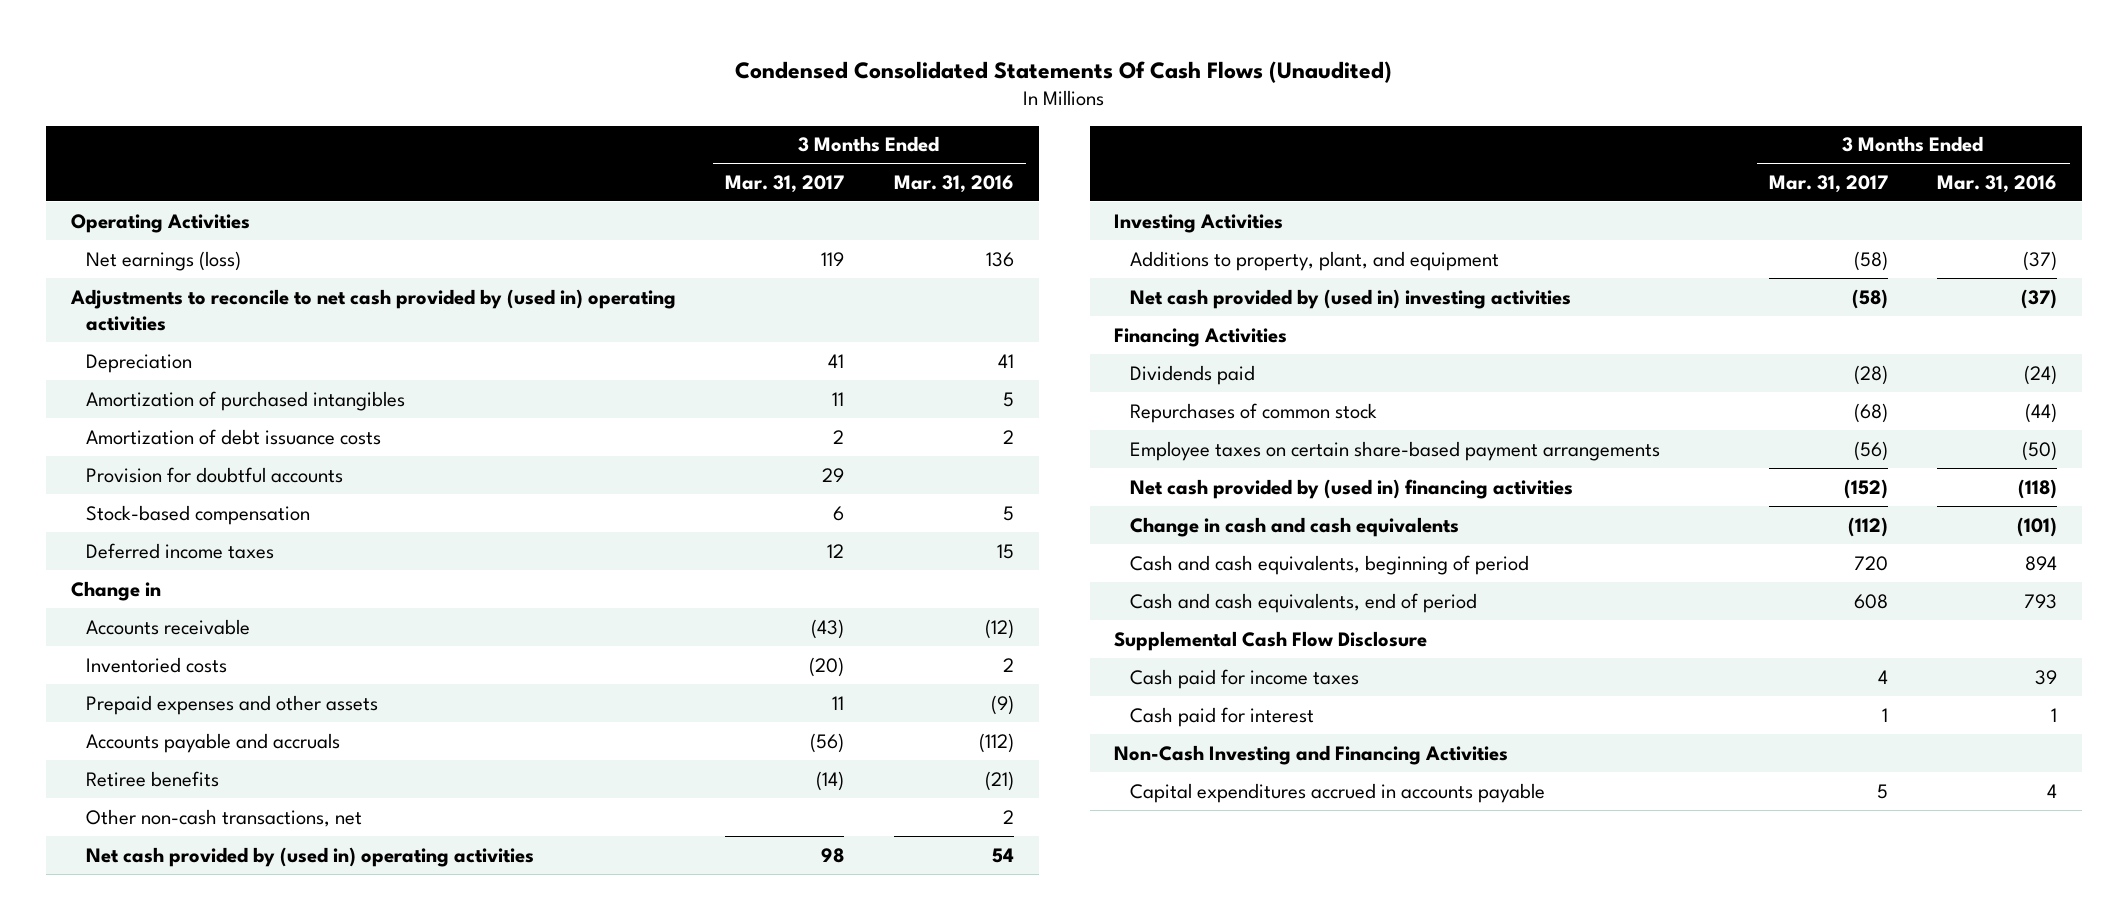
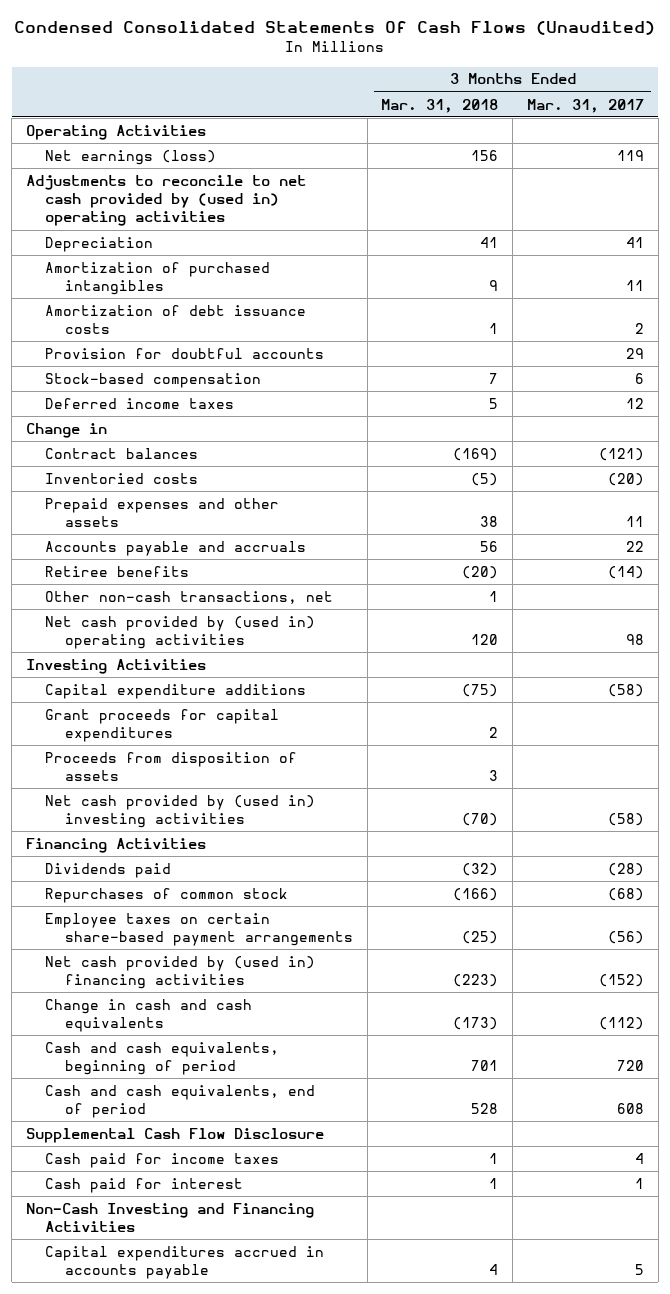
- | 3 Months Ended Mar. 31, 2017 | 3 Months Ended Mar. 31, 2016
+ | 3 Months Ended Mar. 31, 2018 | 3 Months Ended Mar. 31, 2017
- Accounts receivable | (43) | (12)
+ Contract balances | (169) | (121)
- Accounts payable and accruals | (56) | (112)
+ Accounts payable and accruals | 56 | 22
- Additions to property, plant, and equipment | (58) | (37)
+ Capital expenditure additions | (75) | (58)
+ Grant proceeds for capital expenditures | 2 |
+ Proceeds from disposition of assets | 3 |

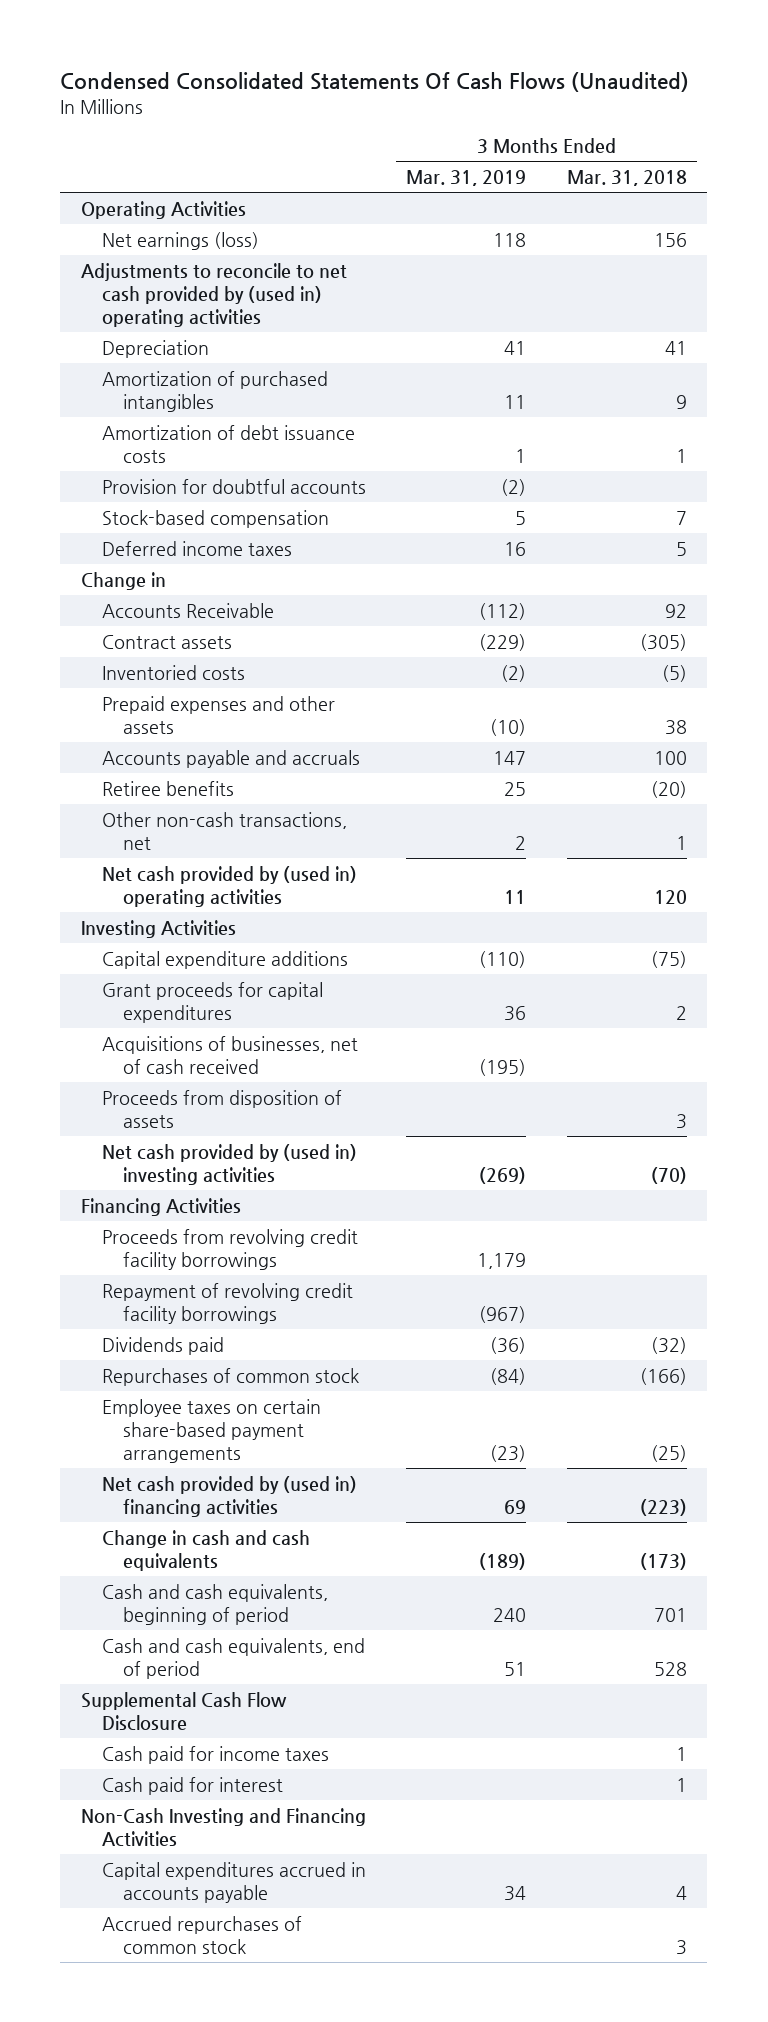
- | 3 Months Ended Mar. 31, 2018 | 3 Months Ended Mar. 31, 2017
+ | 3 Months Ended Mar. 31, 2019 | 3 Months Ended Mar. 31, 2018
- Contract balances | (169) | (121)
+ Accounts Receivable | (112) | 92
+ Contract assets | (229) | (305)
- Accounts payable and accruals | 56 | 22
+ Accounts payable and accruals | 147 | 100
+ Acquisitions of businesses, net of cash received | (195) |
+ Proceeds from revolving credit facility borrowings | 1,179 |
+ Repayment of revolving credit facility borrowings | (967) |
+ Accrued repurchases of common stock | | 3

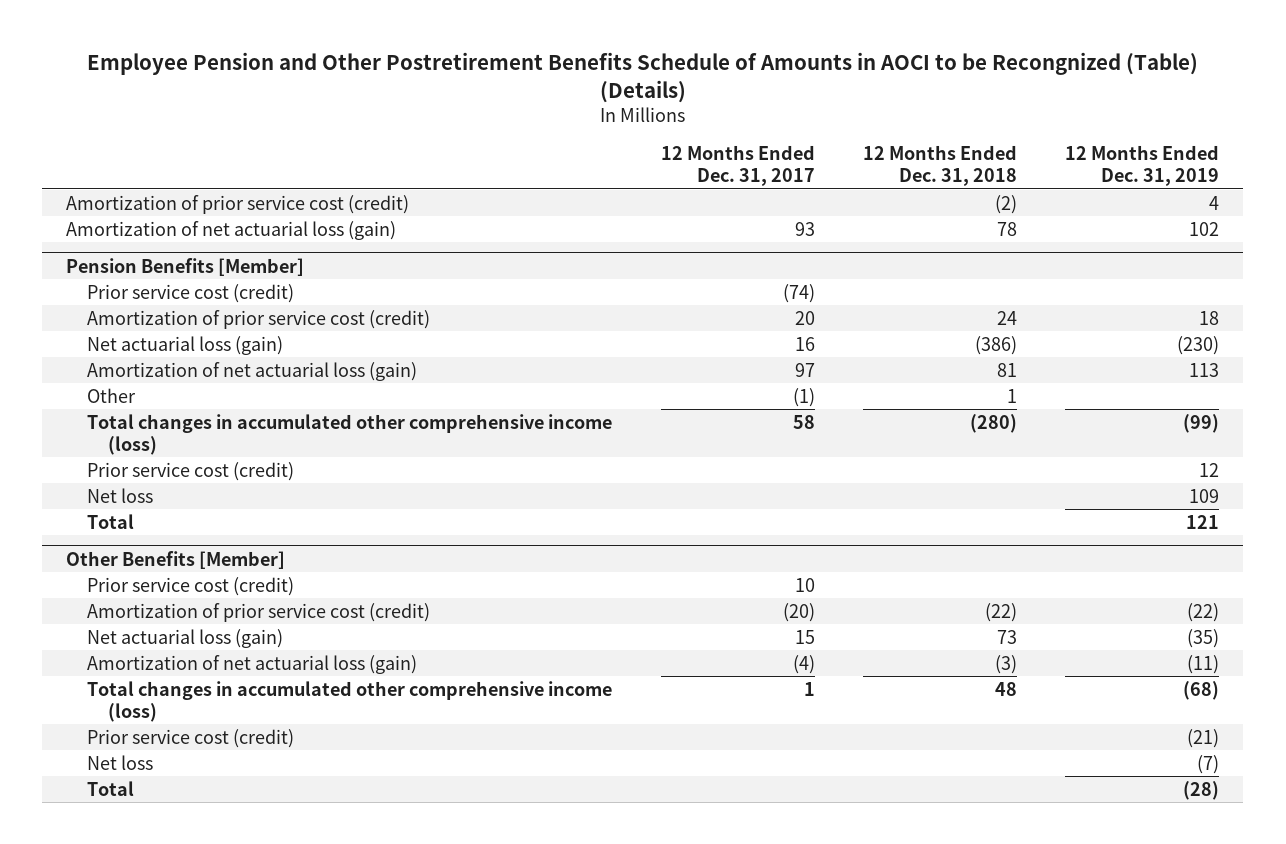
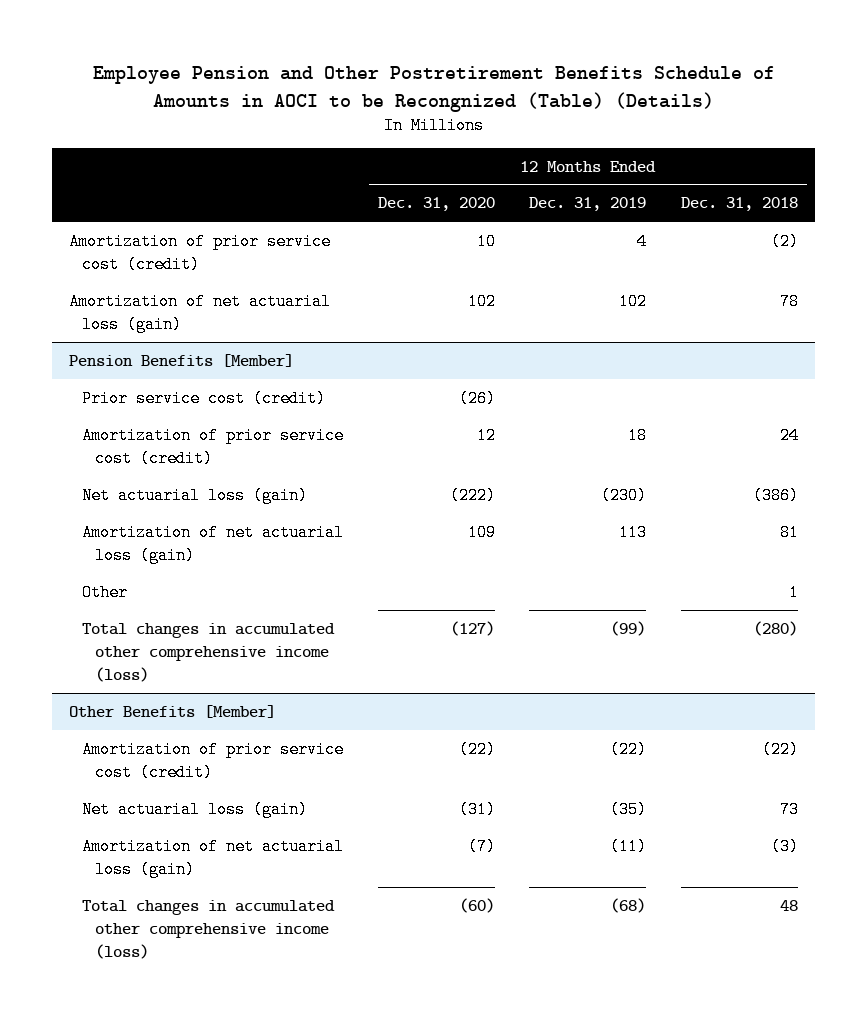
- | 12 Months Ended Dec. 31, 2017 | 12 Months Ended Dec. 31, 2018 | 12 Months Ended Dec. 31, 2019
+ | 12 Months Ended Dec. 31, 2020 | 12 Months Ended Dec. 31, 2019 | 12 Months Ended Dec. 31, 2018
@ Pension Benefits [Member]
- Prior service cost (credit) | | | 12
- Net loss | | | 109
- Total | | | 121
@ Other Benefits [Member]
- Prior service cost (credit) | 10 | |
- Prior service cost (credit) | | | (21)
- Net loss | | | (7)
- Total | | | (28)

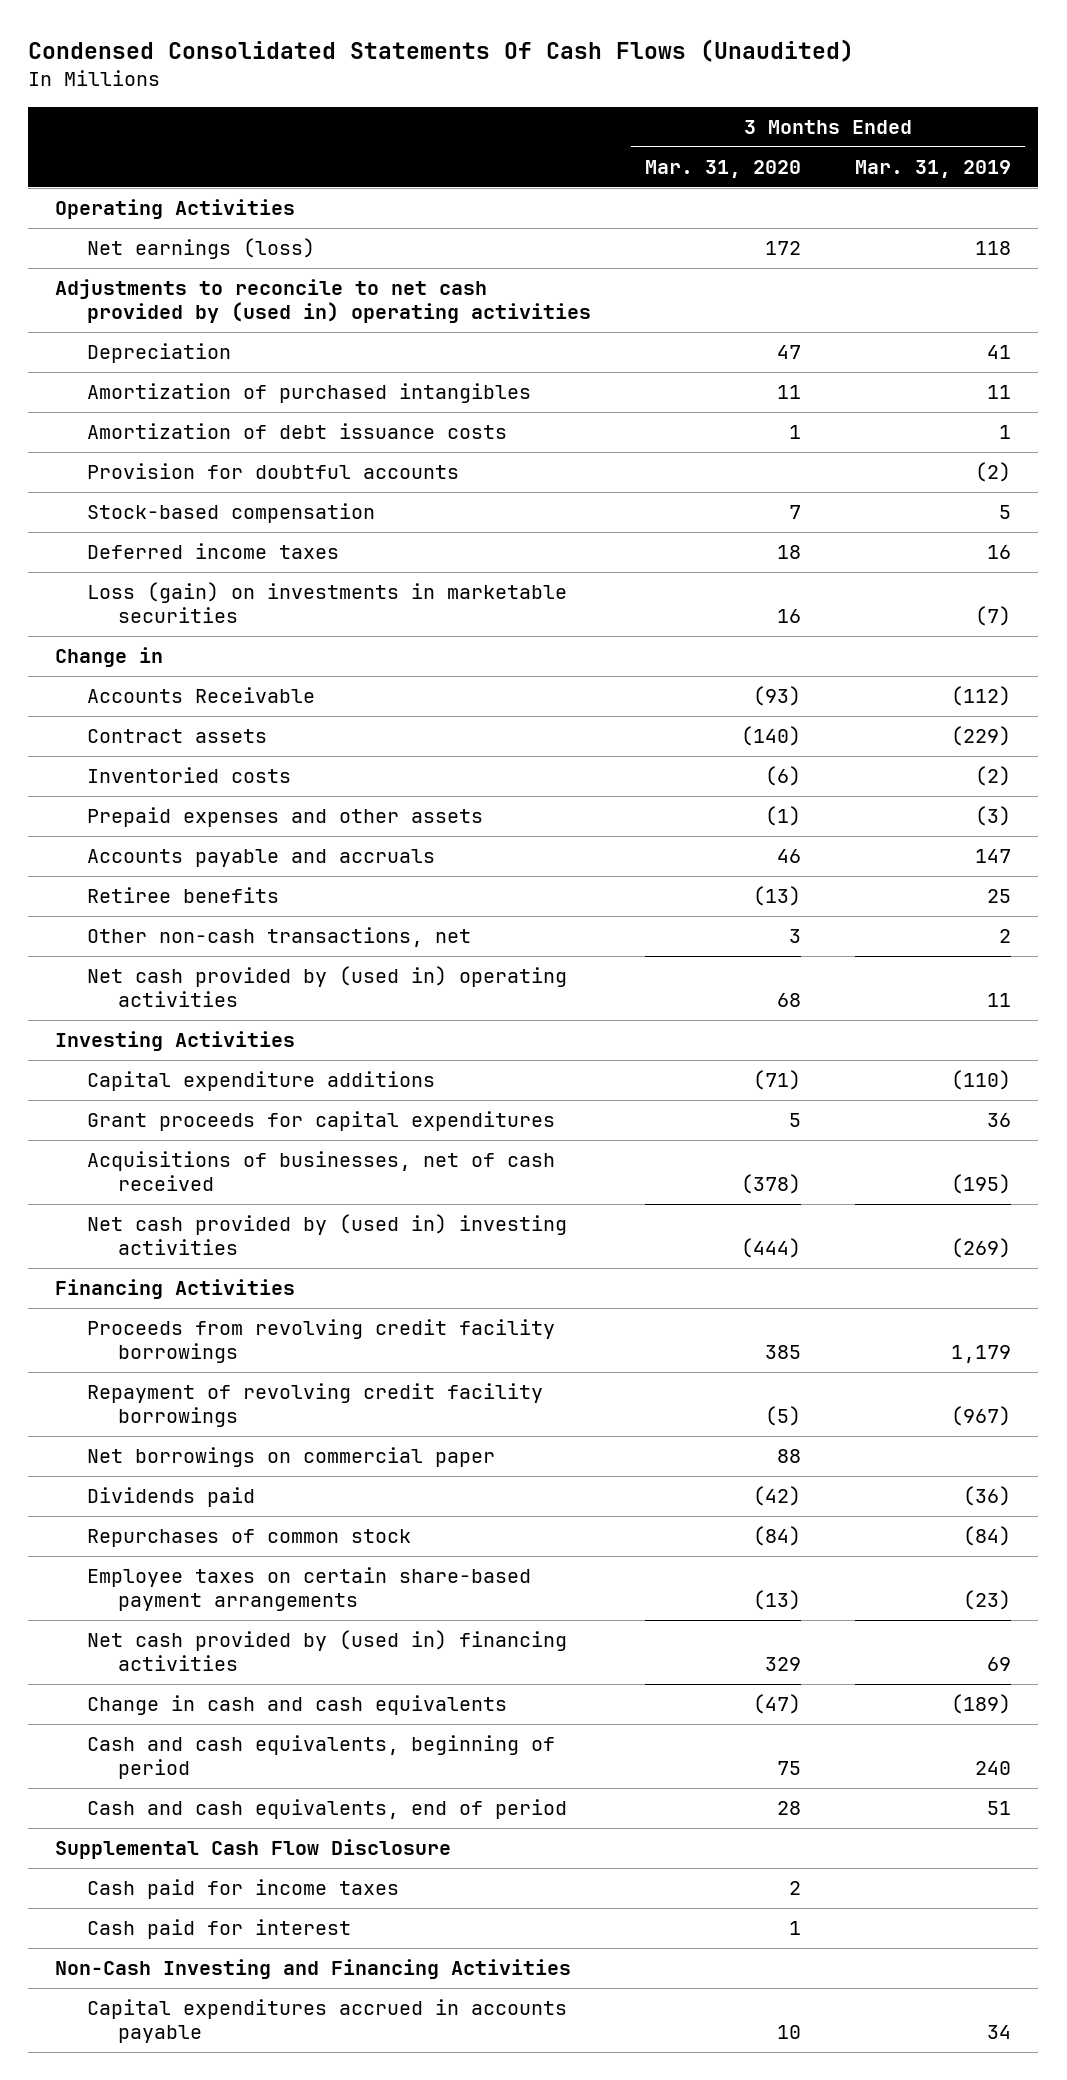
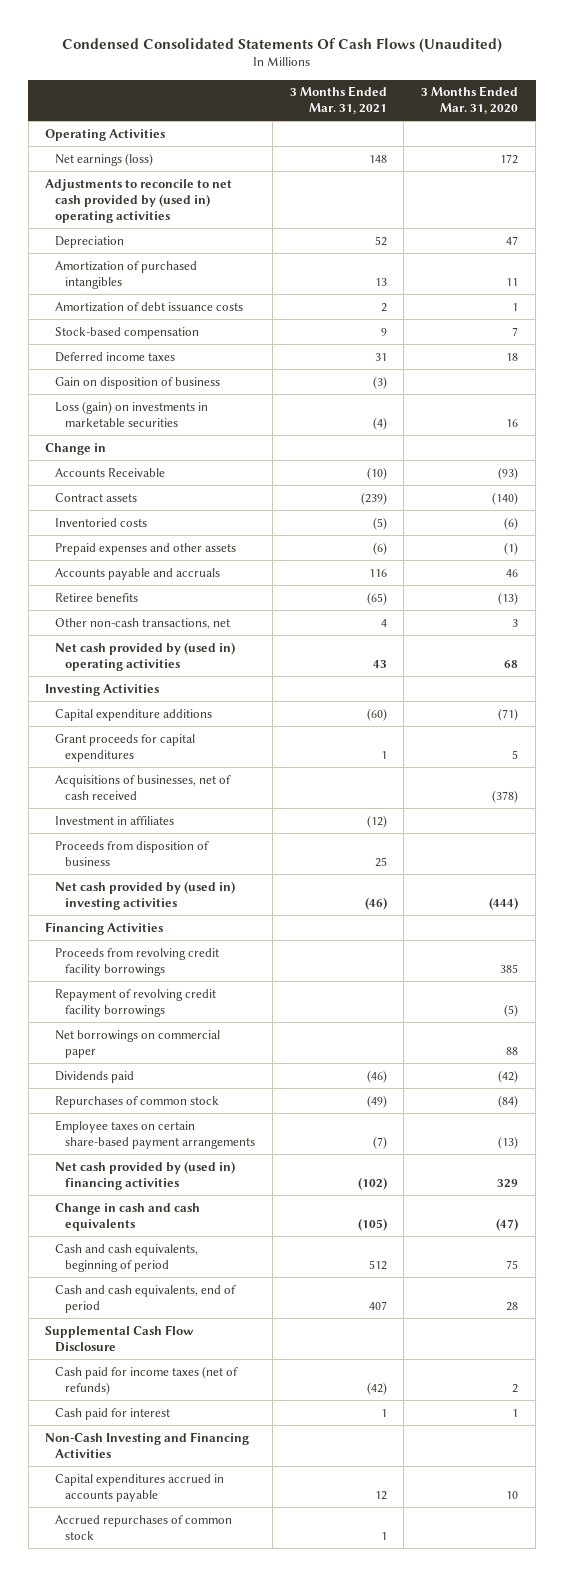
- | 3 Months Ended Mar. 31, 2020 | 3 Months Ended Mar. 31, 2019
+ | 3 Months Ended Mar. 31, 2021 | 3 Months Ended Mar. 31, 2020
- Provision for doubtful accounts | | (2)
+ Gain on disposition of business | (3) |
+ Investment in affiliates | (12) |
+ Proceeds from disposition of business | 25 |
- Cash paid for income taxes | 2 |
+ Cash paid for income taxes (net of refunds) | (42) | 2
+ Accrued repurchases of common stock | 1 |

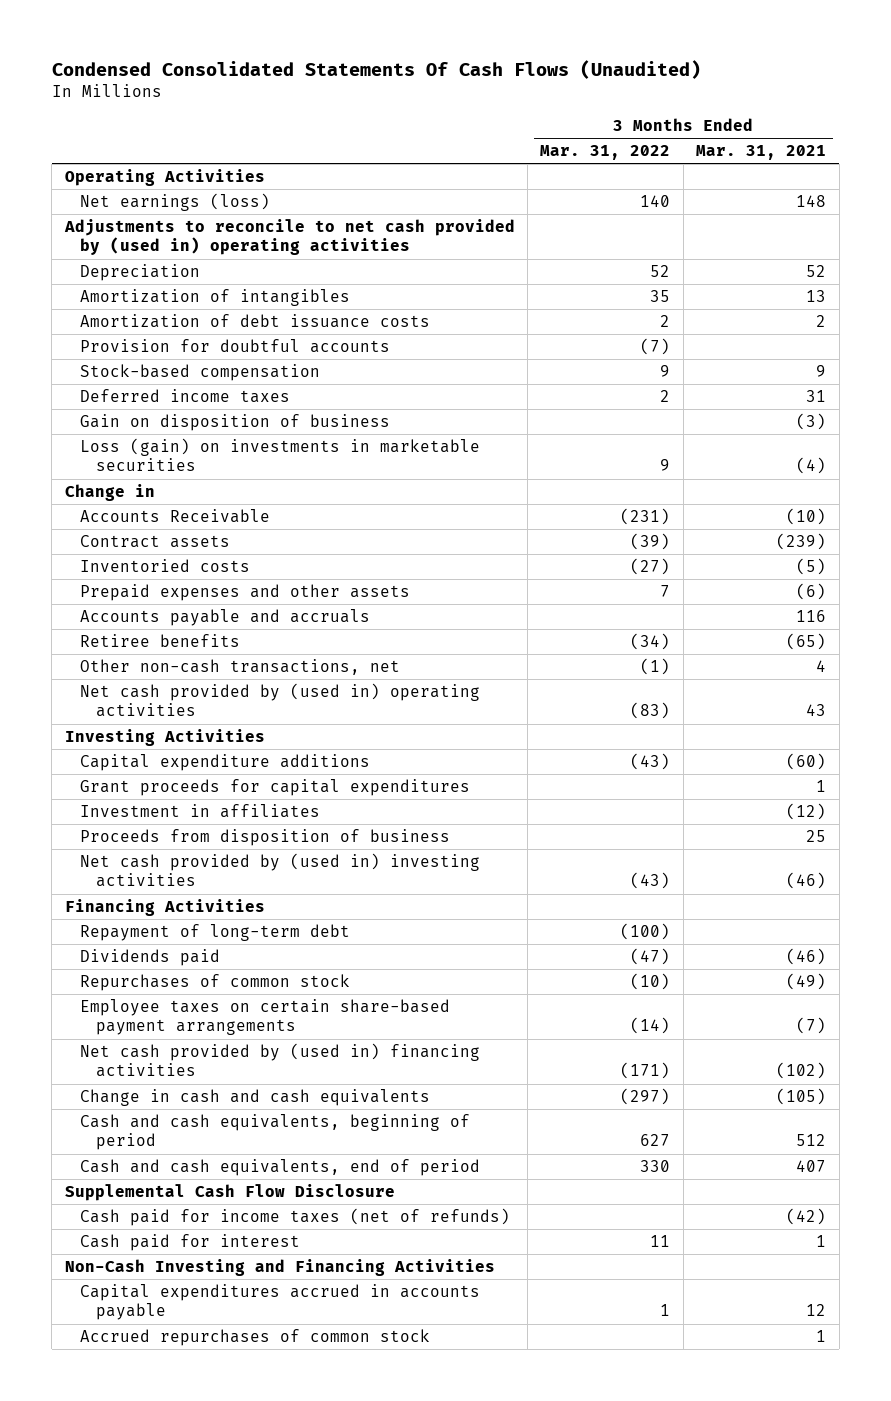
- | 3 Months Ended Mar. 31, 2021 | 3 Months Ended Mar. 31, 2020
+ | 3 Months Ended Mar. 31, 2022 | 3 Months Ended Mar. 31, 2021
- Amortization of purchased intangibles | 13 | 11
+ Amortization of intangibles | 35 | 13
+ Provision for doubtful accounts | (7) |
- Acquisitions of businesses, net of cash received | | (378)
- Proceeds from revolving credit facility borrowings | | 385
- Repayment of revolving credit facility borrowings | | (5)
- Net borrowings on commercial paper | | 88
+ Repayment of long-term debt | (100) |

